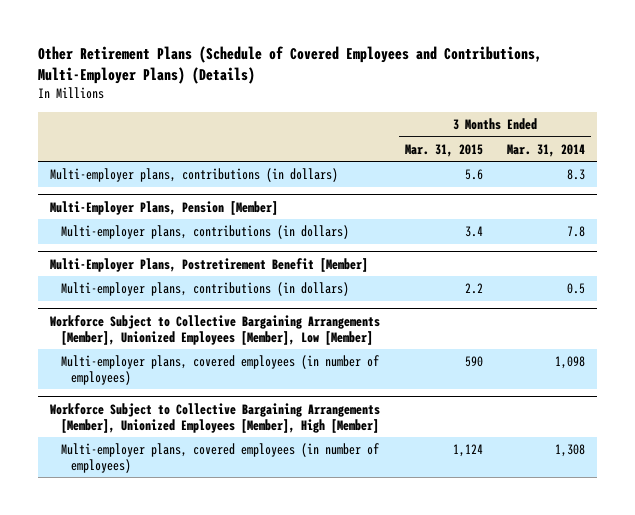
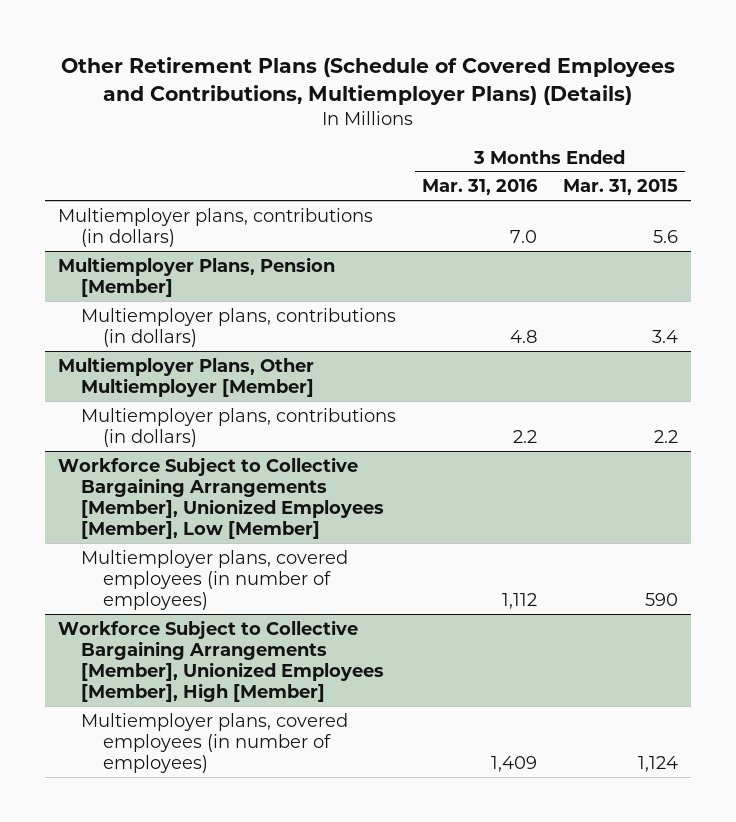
- Other Retirement Plans (Schedule of Covered Employees and Contributions, Multi-Employer Plans) (Details)
+ Other Retirement Plans (Schedule of Covered Employees and Contributions, Multiemployer Plans) (Details)
- | 3 Months Ended Mar. 31, 2015 | 3 Months Ended Mar. 31, 2014
+ | 3 Months Ended Mar. 31, 2016 | 3 Months Ended Mar. 31, 2015
- Multi-employer plans, contributions (in dollars) | 5.6 | 8.3
- Multi-Employer Plans, Pension [Member]
- Multi-employer plans, contributions (in dollars) | 3.4 | 7.8
- Multi-Employer Plans, Postretirement Benefit [Member]
- Multi-employer plans, contributions (in dollars) | 2.2 | 0.5
+ Multiemployer plans, contributions (in dollars) | 7.0 | 5.6
+ Multiemployer Plans, Pension [Member]
+ Multiemployer plans, contributions (in dollars) | 4.8 | 3.4
+ Multiemployer Plans, Other Multiemployer [Member]
+ Multiemployer plans, contributions (in dollars) | 2.2 | 2.2
@ Workforce Subject to Collective Bargaining Arrangements [Member], Unionized Employees [Member], Low [Member]
- Multi-employer plans, covered employees (in number of employees) | 590 | 1,098
+ Multiemployer plans, covered employees (in number of employees) | 1,112 | 590
@ Workforce Subject to Collective Bargaining Arrangements [Member], Unionized Employees [Member], High [Member]
- Multi-employer plans, covered employees (in number of employees) | 1,124 | 1,308
+ Multiemployer plans, covered employees (in number of employees) | 1,409 | 1,124

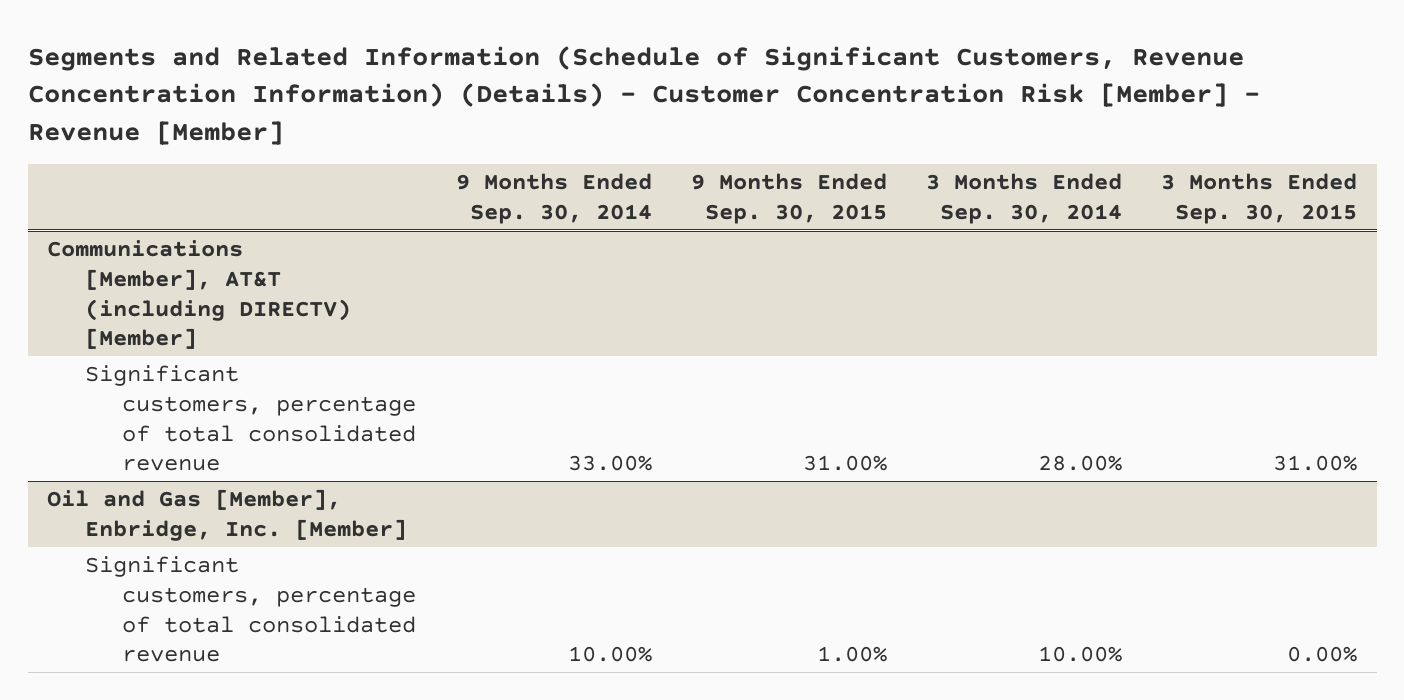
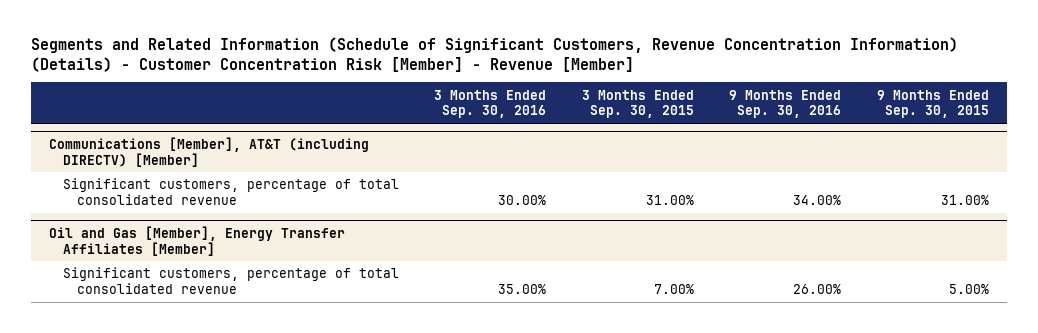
- | 9 Months Ended Sep. 30, 2014 | 9 Months Ended Sep. 30, 2015 | 3 Months Ended Sep. 30, 2014 | 3 Months Ended Sep. 30, 2015
+ | 3 Months Ended Sep. 30, 2016 | 3 Months Ended Sep. 30, 2015 | 9 Months Ended Sep. 30, 2016 | 9 Months Ended Sep. 30, 2015
- Oil and Gas [Member], Enbridge, Inc. [Member]
- Significant customers, percentage of total consolidated revenue | 10.00% | 1.00% | 10.00% | 0.00%
+ Oil and Gas [Member], Energy Transfer Affiliates [Member]
+ Significant customers, percentage of total consolidated revenue | 35.00% | 7.00% | 26.00% | 5.00%

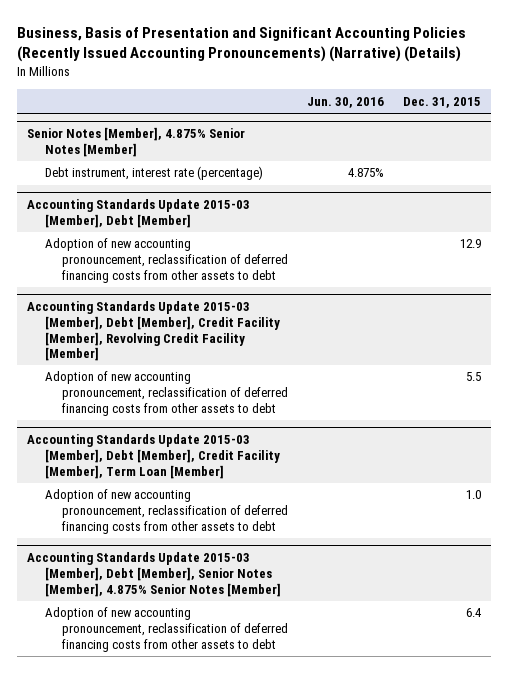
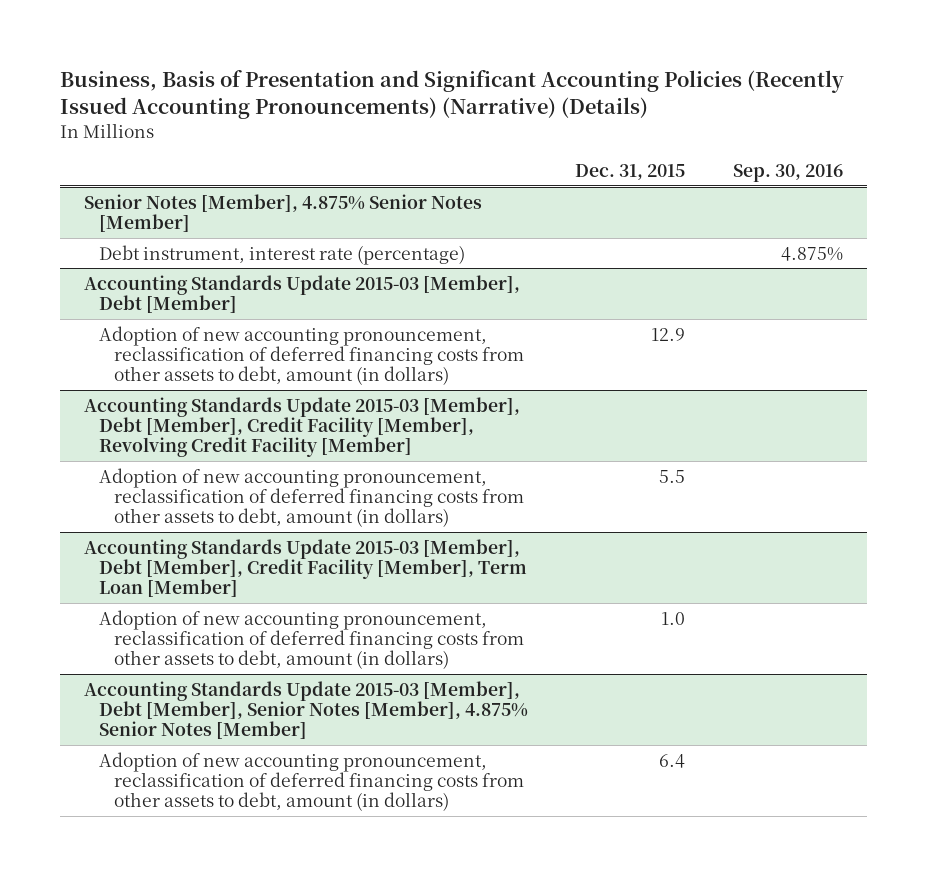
- | Jun. 30, 2016 | Dec. 31, 2015
+ | Dec. 31, 2015 | Sep. 30, 2016
@ Accounting Standards Update 2015-03 [Member], Debt [Member]
- Adoption of new accounting pronouncement, reclassification of deferred financing costs from other assets to debt | | 12.9
+ Adoption of new accounting pronouncement, reclassification of deferred financing costs from other assets to debt, amount (in dollars) | 12.9 |
@ Accounting Standards Update 2015-03 [Member], Debt [Member], Credit Facility [Member], Revolving Credit Facility [Member]
- Adoption of new accounting pronouncement, reclassification of deferred financing costs from other assets to debt | | 5.5
+ Adoption of new accounting pronouncement, reclassification of deferred financing costs from other assets to debt, amount (in dollars) | 5.5 |
@ Accounting Standards Update 2015-03 [Member], Debt [Member], Credit Facility [Member], Term Loan [Member]
- Adoption of new accounting pronouncement, reclassification of deferred financing costs from other assets to debt | | 1.0
+ Adoption of new accounting pronouncement, reclassification of deferred financing costs from other assets to debt, amount (in dollars) | 1.0 |
@ Accounting Standards Update 2015-03 [Member], Debt [Member], Senior Notes [Member], 4.875% Senior Notes [Member]
- Adoption of new accounting pronouncement, reclassification of deferred financing costs from other assets to debt | | 6.4
+ Adoption of new accounting pronouncement, reclassification of deferred financing costs from other assets to debt, amount (in dollars) | 6.4 |

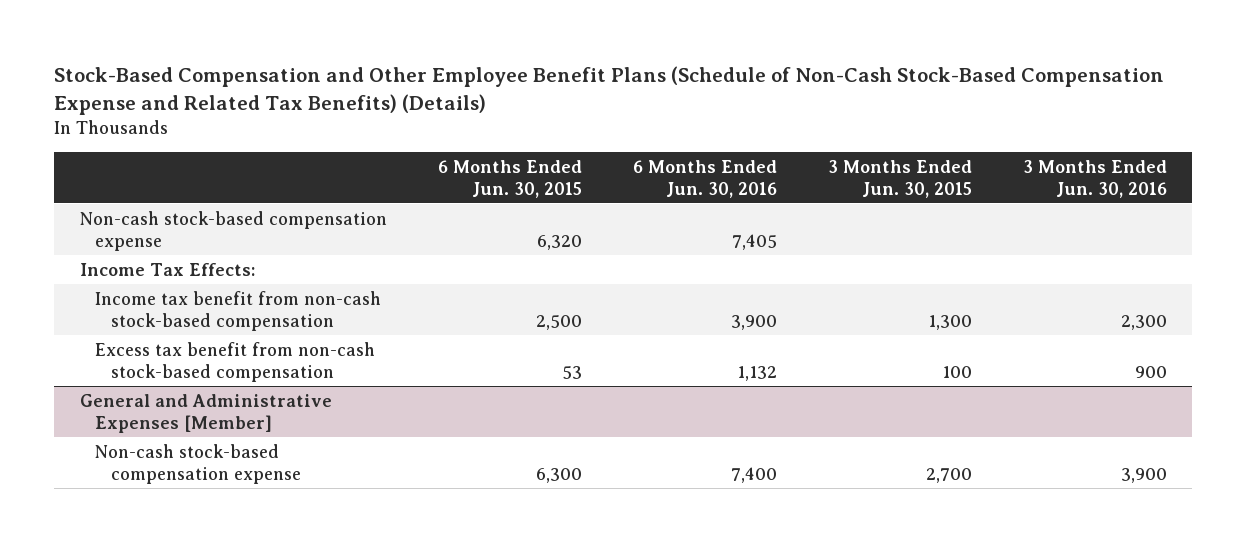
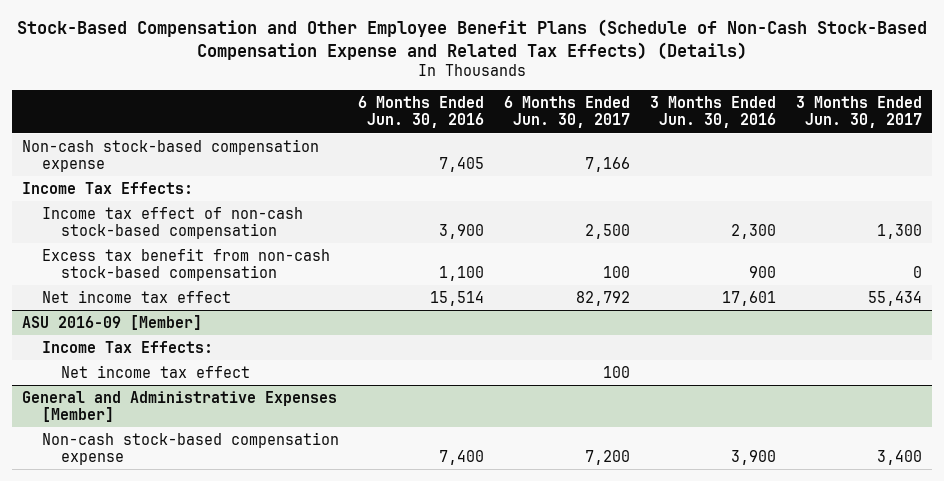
- Stock-Based Compensation and Other Employee Benefit Plans (Schedule of Non-Cash Stock-Based Compensation Expense and Related Tax Benefits) (Details)
+ Stock-Based Compensation and Other Employee Benefit Plans (Schedule of Non-Cash Stock-Based Compensation Expense and Related Tax Effects) (Details)
- | 6 Months Ended Jun. 30, 2015 | 6 Months Ended Jun. 30, 2016 | 3 Months Ended Jun. 30, 2015 | 3 Months Ended Jun. 30, 2016
+ | 6 Months Ended Jun. 30, 2016 | 6 Months Ended Jun. 30, 2017 | 3 Months Ended Jun. 30, 2016 | 3 Months Ended Jun. 30, 2017
- Income tax benefit from non-cash stock-based compensation | 2,500 | 3,900 | 1,300 | 2,300
- Excess tax benefit from non-cash stock-based compensation | 53 | 1,132 | 100 | 900
+ Income tax effect of non-cash stock-based compensation | 3,900 | 2,500 | 2,300 | 1,300
+ Excess tax benefit from non-cash stock-based compensation | 1,100 | 100 | 900 | 0
+ Net income tax effect | 15,514 | 82,792 | 17,601 | 55,434
+ ASU 2016-09 [Member]
+ Income Tax Effects:
+ Net income tax effect | | 100 | |

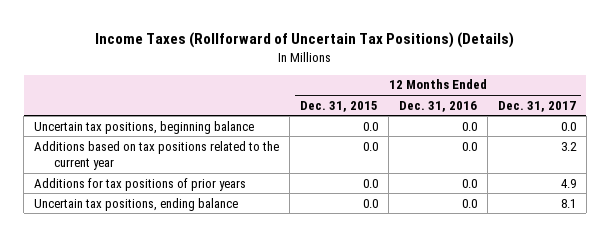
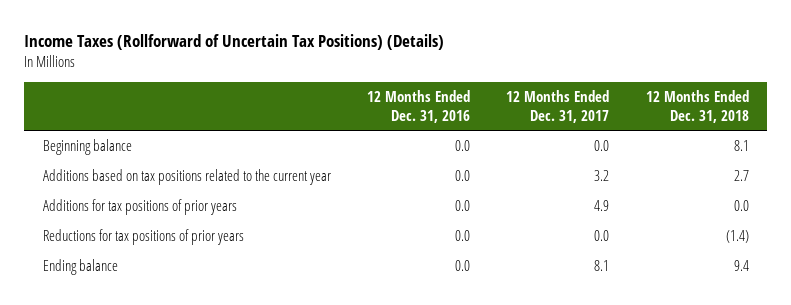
- | 12 Months Ended Dec. 31, 2015 | 12 Months Ended Dec. 31, 2016 | 12 Months Ended Dec. 31, 2017
+ | 12 Months Ended Dec. 31, 2016 | 12 Months Ended Dec. 31, 2017 | 12 Months Ended Dec. 31, 2018
- Uncertain tax positions, beginning balance | 0.0 | 0.0 | 0.0
+ Beginning balance | 0.0 | 0.0 | 8.1
- Uncertain tax positions, ending balance | 0.0 | 0.0 | 8.1
+ Reductions for tax positions of prior years | 0.0 | 0.0 | (1.4)
+ Ending balance | 0.0 | 8.1 | 9.4

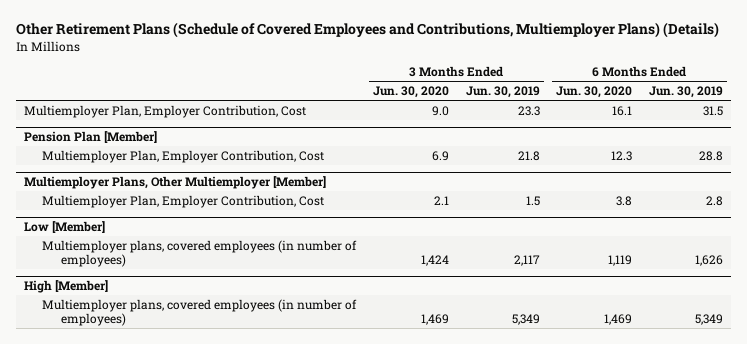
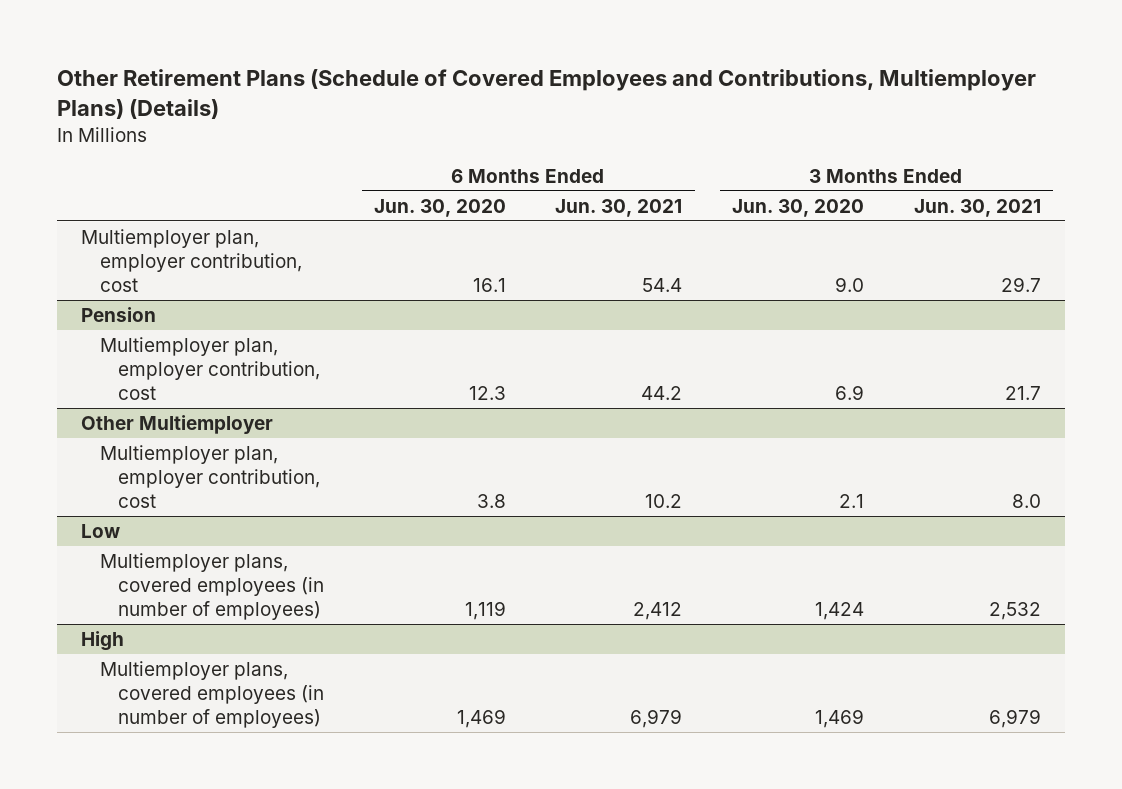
- | 3 Months Ended Jun. 30, 2020 | 3 Months Ended Jun. 30, 2019 | 6 Months Ended Jun. 30, 2020 | 6 Months Ended Jun. 30, 2019
+ | 6 Months Ended Jun. 30, 2020 | 6 Months Ended Jun. 30, 2021 | 3 Months Ended Jun. 30, 2020 | 3 Months Ended Jun. 30, 2021
- Multiemployer Plan, Employer Contribution, Cost | 9.0 | 23.3 | 16.1 | 31.5
- Pension Plan [Member]
- Multiemployer Plan, Employer Contribution, Cost | 6.9 | 21.8 | 12.3 | 28.8
- Multiemployer Plans, Other Multiemployer [Member]
- Multiemployer Plan, Employer Contribution, Cost | 2.1 | 1.5 | 3.8 | 2.8
- Low [Member]
+ Multiemployer plan, employer contribution, cost | 16.1 | 54.4 | 9.0 | 29.7
+ Pension
+ Multiemployer plan, employer contribution, cost | 12.3 | 44.2 | 6.9 | 21.7
+ Other Multiemployer
+ Multiemployer plan, employer contribution, cost | 3.8 | 10.2 | 2.1 | 8.0
+ Low
- High [Member]
+ High

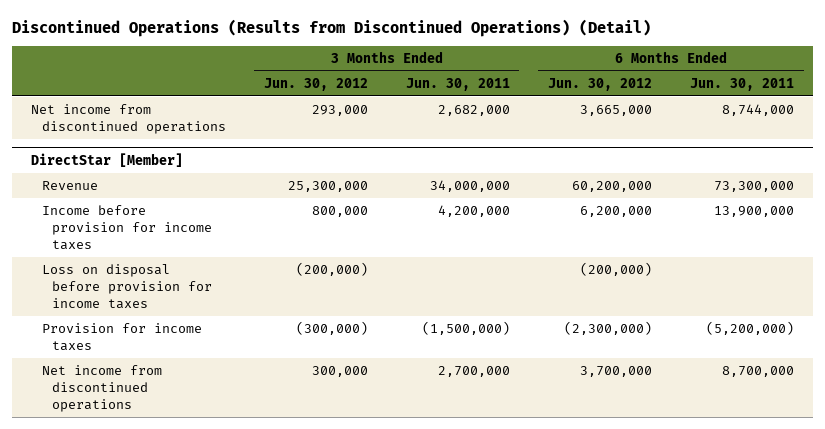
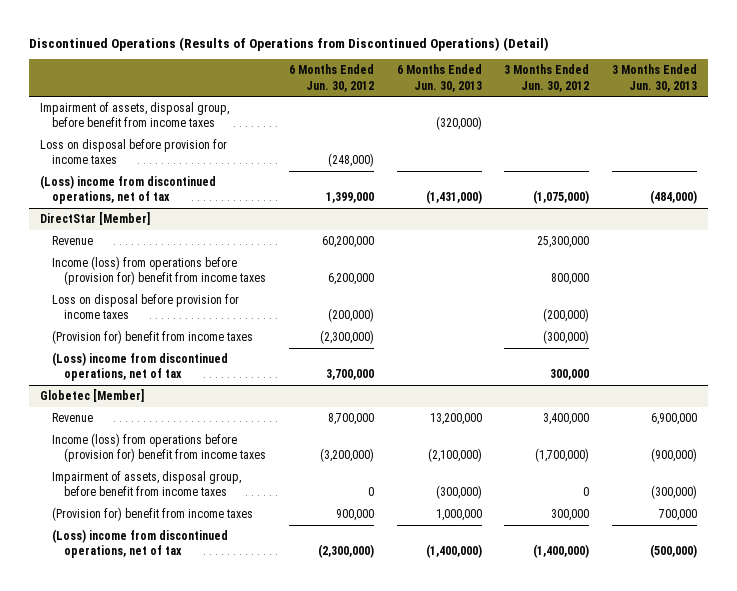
- Discontinued Operations (Results from Discontinued Operations) (Detail)
+ Discontinued Operations (Results of Operations from Discontinued Operations) (Detail)
- | 3 Months Ended Jun. 30, 2012 | 3 Months Ended Jun. 30, 2011 | 6 Months Ended Jun. 30, 2012 | 6 Months Ended Jun. 30, 2011
+ | 6 Months Ended Jun. 30, 2012 | 6 Months Ended Jun. 30, 2013 | 3 Months Ended Jun. 30, 2012 | 3 Months Ended Jun. 30, 2013
- Net income from discontinued operations | 293,000 | 2,682,000 | 3,665,000 | 8,744,000
+ Impairment of assets, disposal group, before benefit from income taxes | | (320,000) | |
+ Loss on disposal before provision for income taxes | (248,000) | | |
+ (Loss) income from discontinued operations, net of tax | 1,399,000 | (1,431,000) | (1,075,000) | (484,000)
@ DirectStar [Member]
- Income before provision for income taxes | 800,000 | 4,200,000 | 6,200,000 | 13,900,000
+ Income (loss) from operations before (provision for) benefit from income taxes | 6,200,000 | | 800,000 |
- Provision for income taxes | (300,000) | (1,500,000) | (2,300,000) | (5,200,000)
- Net income from discontinued operations | 300,000 | 2,700,000 | 3,700,000 | 8,700,000
+ (Provision for) benefit from income taxes | (2,300,000) | | (300,000) |
+ (Loss) income from discontinued operations, net of tax | 3,700,000 | | 300,000 |
+ Globetec [Member]
+ Revenue | 8,700,000 | 13,200,000 | 3,400,000 | 6,900,000
+ Income (loss) from operations before (provision for) benefit from income taxes | (3,200,000) | (2,100,000) | (1,700,000) | (900,000)
+ Impairment of assets, disposal group, before benefit from income taxes | 0 | (300,000) | 0 | (300,000)
+ (Provision for) benefit from income taxes | 900,000 | 1,000,000 | 300,000 | 700,000
+ (Loss) income from discontinued operations, net of tax | (2,300,000) | (1,400,000) | (1,400,000) | (500,000)

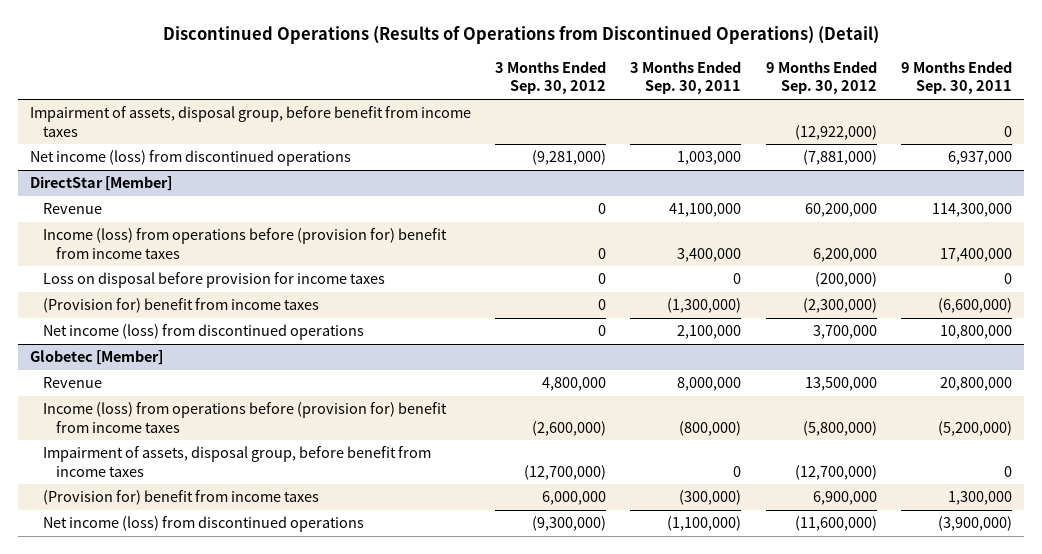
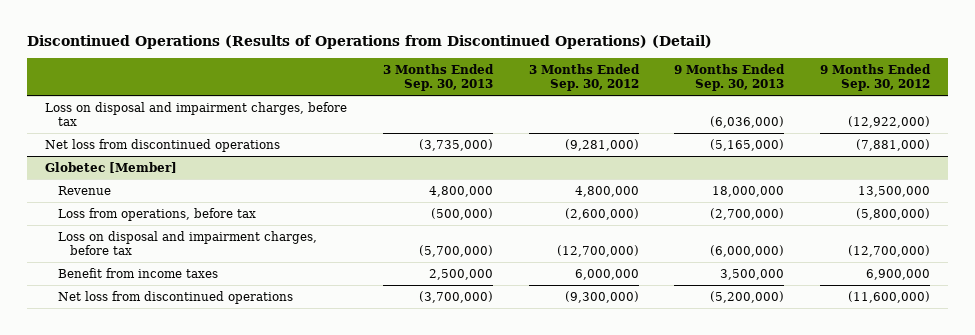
- | 3 Months Ended Sep. 30, 2012 | 3 Months Ended Sep. 30, 2011 | 9 Months Ended Sep. 30, 2012 | 9 Months Ended Sep. 30, 2011
+ | 3 Months Ended Sep. 30, 2013 | 3 Months Ended Sep. 30, 2012 | 9 Months Ended Sep. 30, 2013 | 9 Months Ended Sep. 30, 2012
- Impairment of assets, disposal group, before benefit from income taxes | | | (12,922,000) | 0
- Net income (loss) from discontinued operations | (9,281,000) | 1,003,000 | (7,881,000) | 6,937,000
- DirectStar [Member]
- Revenue | 0 | 41,100,000 | 60,200,000 | 114,300,000
- Income (loss) from operations before (provision for) benefit from income taxes | 0 | 3,400,000 | 6,200,000 | 17,400,000
- Loss on disposal before provision for income taxes | 0 | 0 | (200,000) | 0
- (Provision for) benefit from income taxes | 0 | (1,300,000) | (2,300,000) | (6,600,000)
- Net income (loss) from discontinued operations | 0 | 2,100,000 | 3,700,000 | 10,800,000
+ Loss on disposal and impairment charges, before tax | | | (6,036,000) | (12,922,000)
+ Net loss from discontinued operations | (3,735,000) | (9,281,000) | (5,165,000) | (7,881,000)
@ Globetec [Member]
- Income (loss) from operations before (provision for) benefit from income taxes | (2,600,000) | (800,000) | (5,800,000) | (5,200,000)
- Impairment of assets, disposal group, before benefit from income taxes | (12,700,000) | 0 | (12,700,000) | 0
- (Provision for) benefit from income taxes | 6,000,000 | (300,000) | 6,900,000 | 1,300,000
- Net income (loss) from discontinued operations | (9,300,000) | (1,100,000) | (11,600,000) | (3,900,000)
+ Loss from operations, before tax | (500,000) | (2,600,000) | (2,700,000) | (5,800,000)
+ Loss on disposal and impairment charges, before tax | (5,700,000) | (12,700,000) | (6,000,000) | (12,700,000)
+ Benefit from income taxes | 2,500,000 | 6,000,000 | 3,500,000 | 6,900,000
+ Net loss from discontinued operations | (3,700,000) | (9,300,000) | (5,200,000) | (11,600,000)

